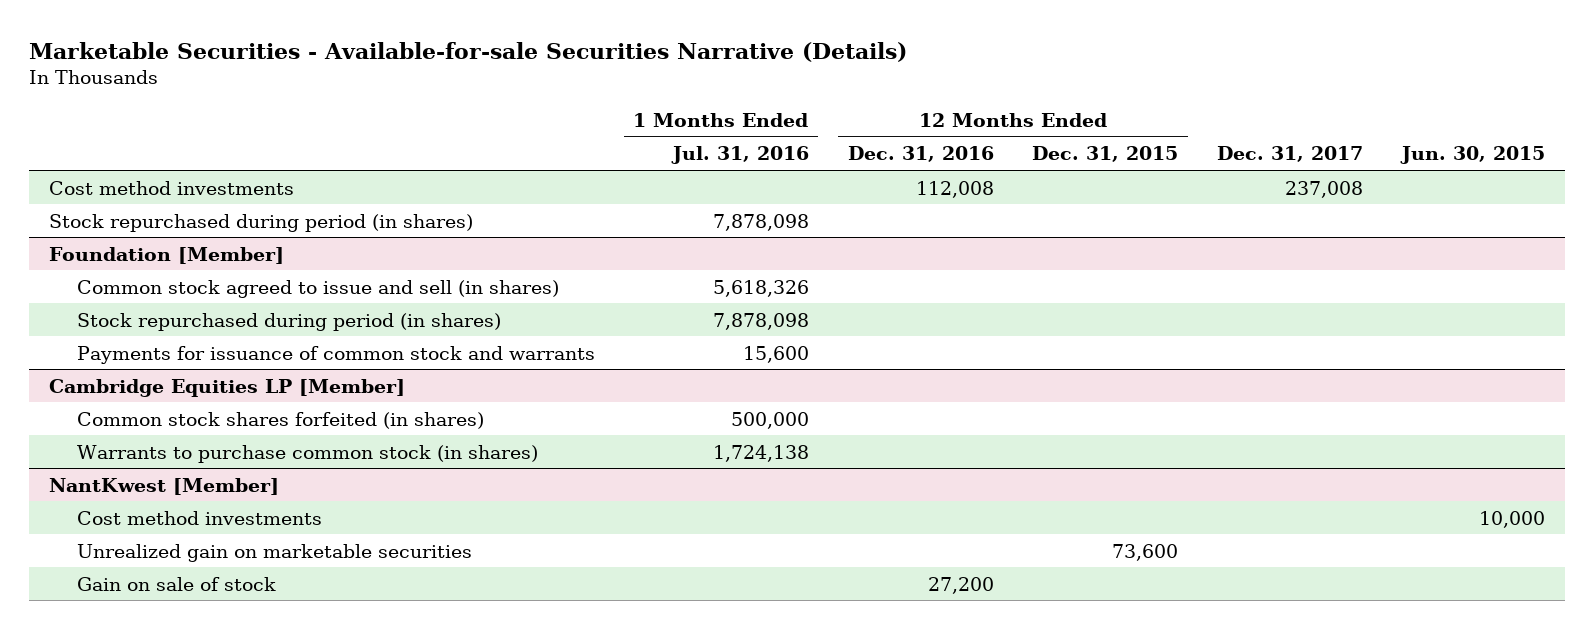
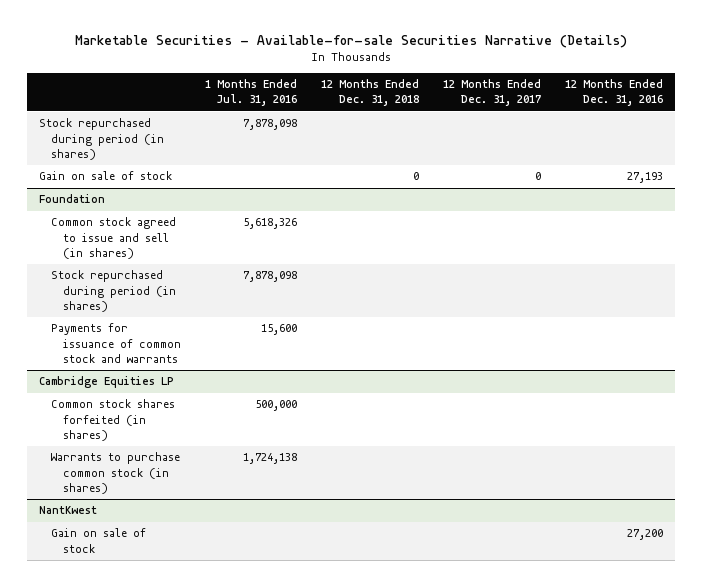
- | 1 Months Ended Jul. 31, 2016 | 12 Months Ended Dec. 31, 2016 | 12 Months Ended Dec. 31, 2015 | Dec. 31, 2017 | Jun. 30, 2015
+ | 1 Months Ended Jul. 31, 2016 | 12 Months Ended Dec. 31, 2018 | 12 Months Ended Dec. 31, 2017 | 12 Months Ended Dec. 31, 2016
- Cost method investments | | 112,008 | | 237,008 |
- Foundation [Member]
+ Gain on sale of stock | | 0 | 0 | 27,193
+ Foundation
- Cambridge Equities LP [Member]
+ Cambridge Equities LP
- NantKwest [Member]
- Cost method investments | | | | | 10,000
- Unrealized gain on marketable securities | | | 73,600 | |
+ NantKwest

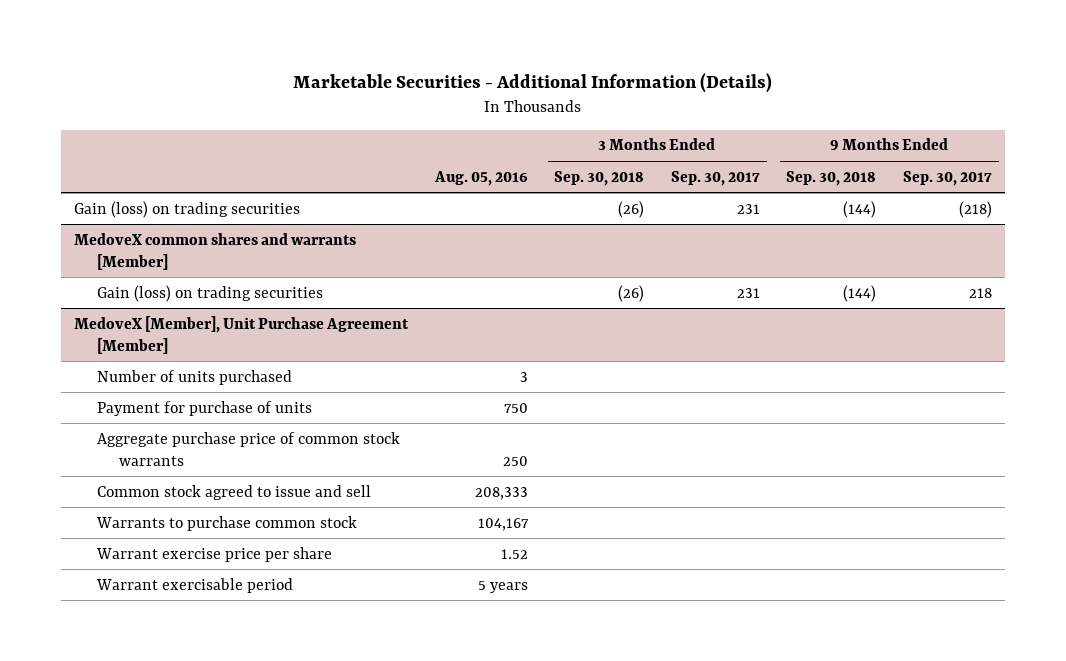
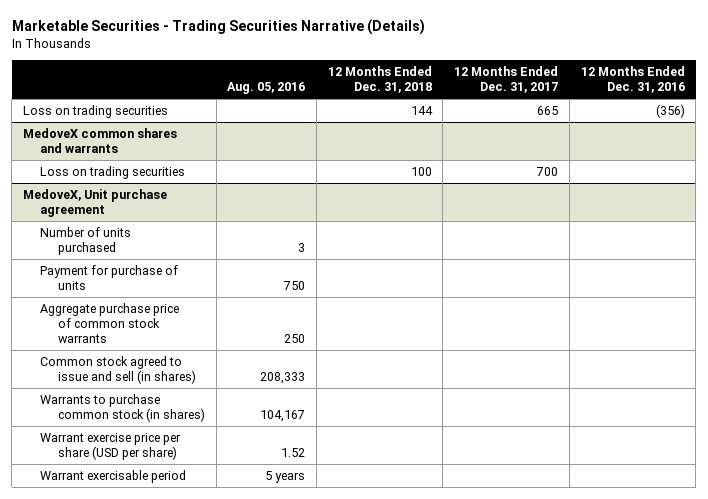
- Marketable Securities - Additional Information (Details)
+ Marketable Securities - Trading Securities Narrative (Details)
- | Aug. 05, 2016 | 3 Months Ended Sep. 30, 2018 | 3 Months Ended Sep. 30, 2017 | 9 Months Ended Sep. 30, 2018 | 9 Months Ended Sep. 30, 2017
+ | Aug. 05, 2016 | 12 Months Ended Dec. 31, 2018 | 12 Months Ended Dec. 31, 2017 | 12 Months Ended Dec. 31, 2016
- Gain (loss) on trading securities | | (26) | 231 | (144) | (218)
- MedoveX common shares and warrants [Member]
- Gain (loss) on trading securities | | (26) | 231 | (144) | 218
- MedoveX [Member], Unit Purchase Agreement [Member]
+ Loss on trading securities | | 144 | 665 | (356)
+ MedoveX common shares and warrants
+ Loss on trading securities | | 100 | 700 |
+ MedoveX, Unit purchase agreement
- Common stock agreed to issue and sell | 208,333 | | | |
- Warrants to purchase common stock | 104,167 | | | |
- Warrant exercise price per share | 1.52 | | | |
+ Common stock agreed to issue and sell (in shares) | 208,333 | | |
+ Warrants to purchase common stock (in shares) | 104,167 | | |
+ Warrant exercise price per share (USD per share) | 1.52 | | |

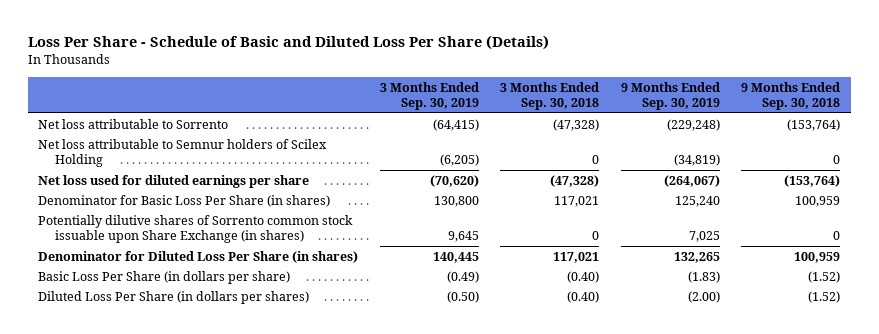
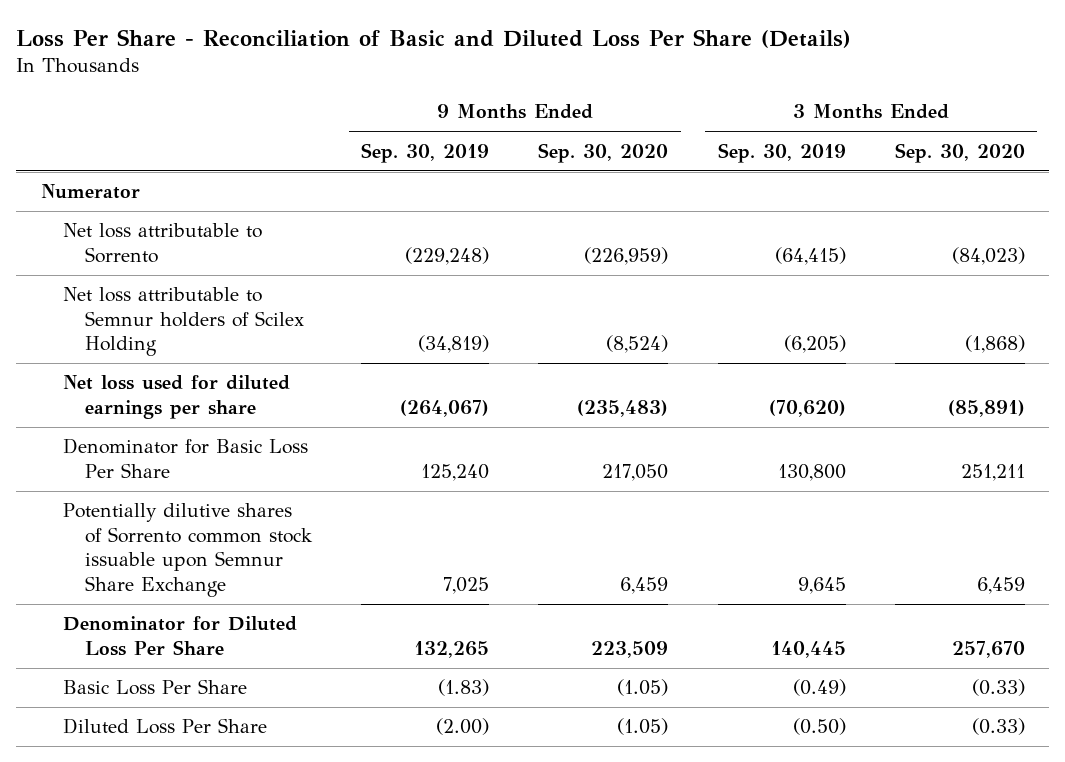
- Loss Per Share - Schedule of Basic and Diluted Loss Per Share (Details)
+ Loss Per Share - Reconciliation of Basic and Diluted Loss Per Share (Details)
- | 3 Months Ended Sep. 30, 2019 | 3 Months Ended Sep. 30, 2018 | 9 Months Ended Sep. 30, 2019 | 9 Months Ended Sep. 30, 2018
+ | 9 Months Ended Sep. 30, 2019 | 9 Months Ended Sep. 30, 2020 | 3 Months Ended Sep. 30, 2019 | 3 Months Ended Sep. 30, 2020
+ Numerator
- Denominator for Basic Loss Per Share (in shares) | 130,800 | 117,021 | 125,240 | 100,959
- Potentially dilutive shares of Sorrento common stock issuable upon Share Exchange (in shares) | 9,645 | 0 | 7,025 | 0
- Denominator for Diluted Loss Per Share (in shares) | 140,445 | 117,021 | 132,265 | 100,959
- Basic Loss Per Share (in dollars per share) | (0.49) | (0.40) | (1.83) | (1.52)
- Diluted Loss Per Share (in dollars per shares) | (0.50) | (0.40) | (2.00) | (1.52)
+ Denominator for Basic Loss Per Share | 125,240 | 217,050 | 130,800 | 251,211
+ Potentially dilutive shares of Sorrento common stock issuable upon Semnur Share Exchange | 7,025 | 6,459 | 9,645 | 6,459
+ Denominator for Diluted Loss Per Share | 132,265 | 223,509 | 140,445 | 257,670
+ Basic Loss Per Share | (1.83) | (1.05) | (0.49) | (0.33)
+ Diluted Loss Per Share | (2.00) | (1.05) | (0.50) | (0.33)

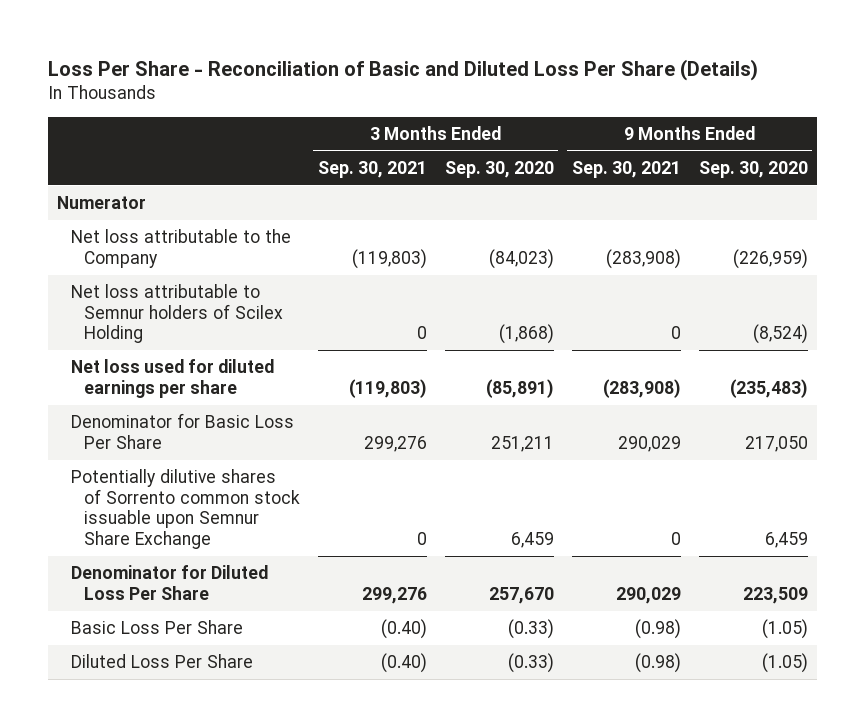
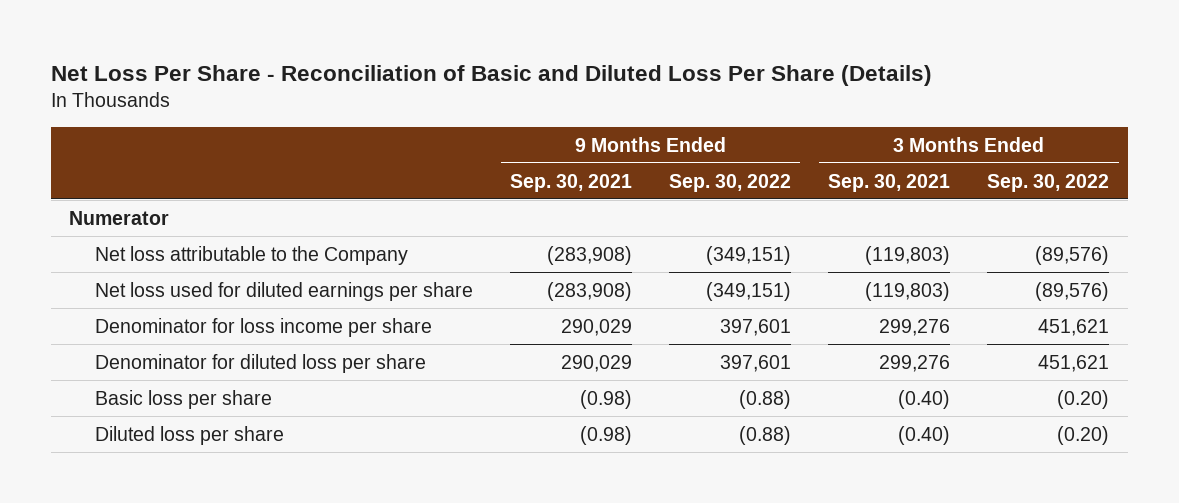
- Loss Per Share - Reconciliation of Basic and Diluted Loss Per Share (Details)
+ Net Loss Per Share - Reconciliation of Basic and Diluted Loss Per Share (Details)
- | 3 Months Ended Sep. 30, 2021 | 3 Months Ended Sep. 30, 2020 | 9 Months Ended Sep. 30, 2021 | 9 Months Ended Sep. 30, 2020
+ | 9 Months Ended Sep. 30, 2021 | 9 Months Ended Sep. 30, 2022 | 3 Months Ended Sep. 30, 2021 | 3 Months Ended Sep. 30, 2022
- Net loss attributable to Semnur holders of Scilex Holding | 0 | (1,868) | 0 | (8,524)
- Denominator for Basic Loss Per Share | 299,276 | 251,211 | 290,029 | 217,050
- Potentially dilutive shares of Sorrento common stock issuable upon Semnur Share Exchange | 0 | 6,459 | 0 | 6,459
- Denominator for Diluted Loss Per Share | 299,276 | 257,670 | 290,029 | 223,509
- Basic Loss Per Share | (0.40) | (0.33) | (0.98) | (1.05)
- Diluted Loss Per Share | (0.40) | (0.33) | (0.98) | (1.05)
+ Denominator for loss income per share | 290,029 | 397,601 | 299,276 | 451,621
+ Denominator for diluted loss per share | 290,029 | 397,601 | 299,276 | 451,621
+ Basic loss per share | (0.98) | (0.88) | (0.40) | (0.20)
+ Diluted loss per share | (0.98) | (0.88) | (0.40) | (0.20)

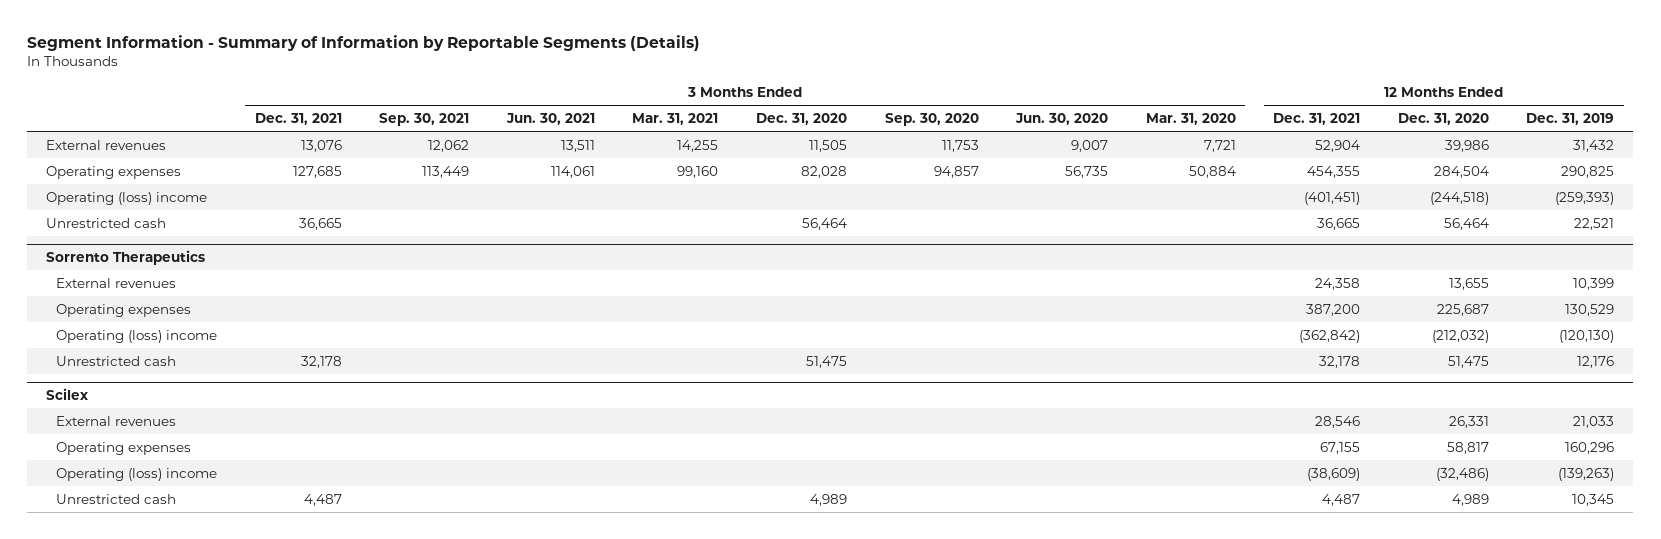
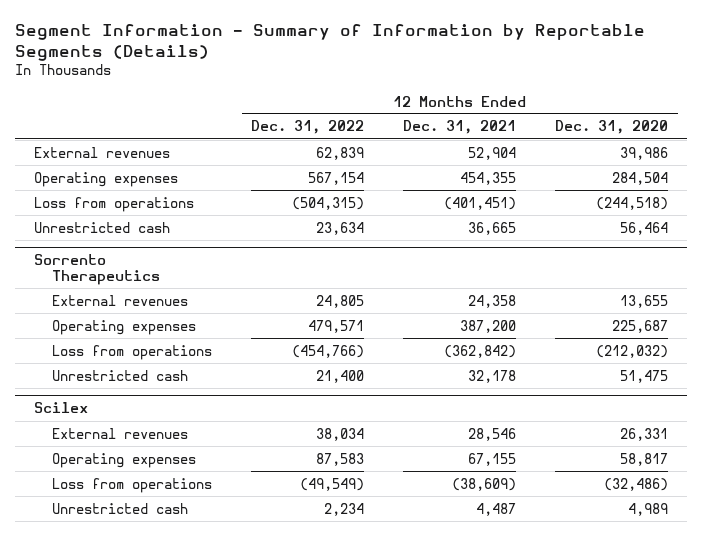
- | 3 Months Ended Dec. 31, 2021 | 3 Months Ended Sep. 30, 2021 | 3 Months Ended Jun. 30, 2021 | 3 Months Ended Mar. 31, 2021 | 3 Months Ended Dec. 31, 2020 | 3 Months Ended Sep. 30, 2020 | 3 Months Ended Jun. 30, 2020 | 3 Months Ended Mar. 31, 2020 | 12 Months Ended Dec. 31, 2021 | 12 Months Ended Dec. 31, 2020 | 12 Months Ended Dec. 31, 2019
+ | 12 Months Ended Dec. 31, 2022 | 12 Months Ended Dec. 31, 2021 | 12 Months Ended Dec. 31, 2020
- Operating (loss) income | | | | | | | | | (401,451) | (244,518) | (259,393)
+ Loss from operations | (504,315) | (401,451) | (244,518)
@ Sorrento Therapeutics
- Operating (loss) income | | | | | | | | | (362,842) | (212,032) | (120,130)
+ Loss from operations | (454,766) | (362,842) | (212,032)
@ Scilex
- Operating (loss) income | | | | | | | | | (38,609) | (32,486) | (139,263)
+ Loss from operations | (49,549) | (38,609) | (32,486)

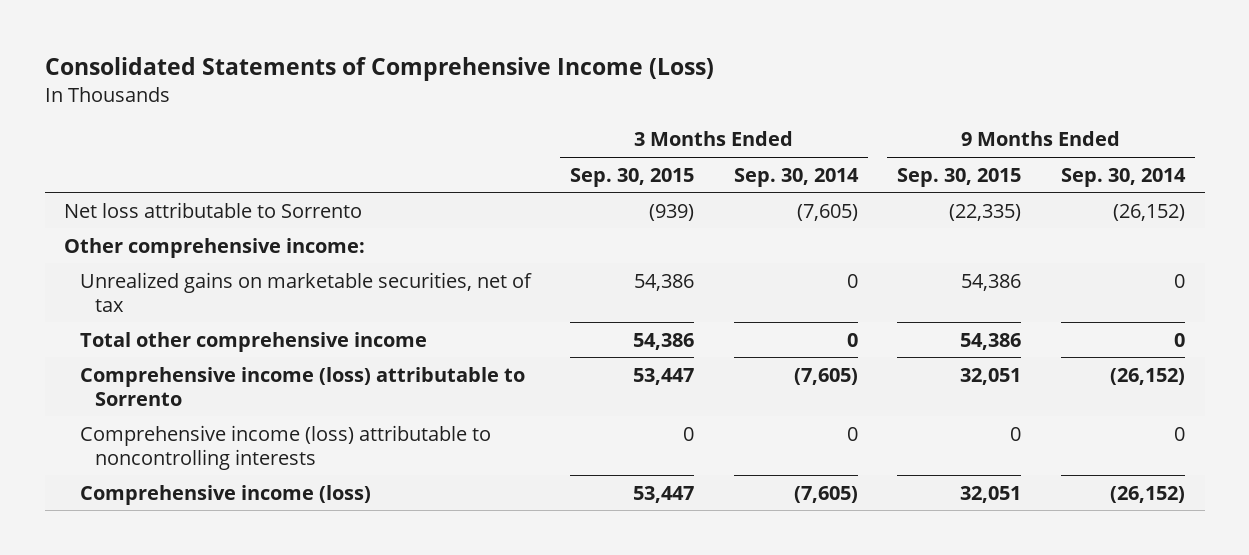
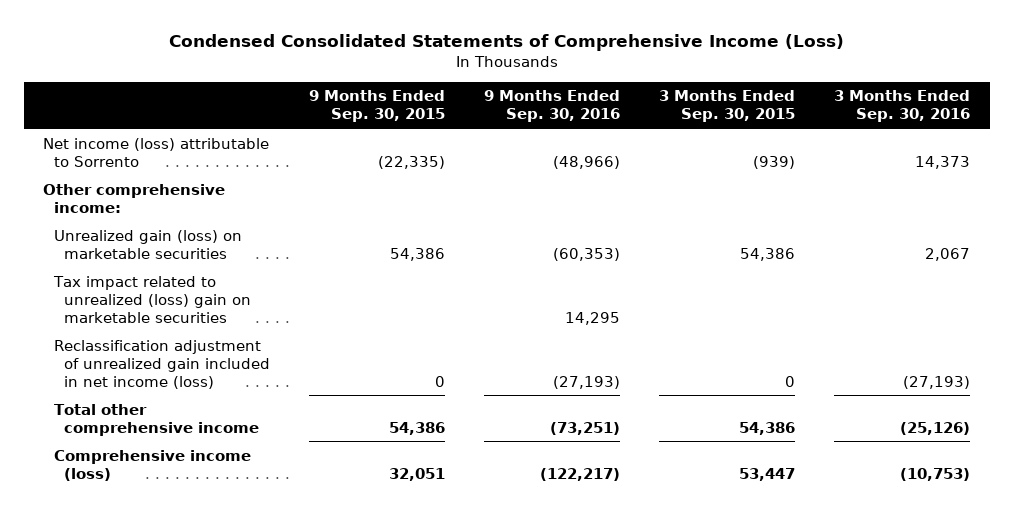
- Consolidated Statements of Comprehensive Income (Loss)
+ Condensed Consolidated Statements of Comprehensive Income (Loss)
- | 3 Months Ended Sep. 30, 2015 | 3 Months Ended Sep. 30, 2014 | 9 Months Ended Sep. 30, 2015 | 9 Months Ended Sep. 30, 2014
+ | 9 Months Ended Sep. 30, 2015 | 9 Months Ended Sep. 30, 2016 | 3 Months Ended Sep. 30, 2015 | 3 Months Ended Sep. 30, 2016
- Net loss attributable to Sorrento | (939) | (7,605) | (22,335) | (26,152)
+ Net income (loss) attributable to Sorrento | (22,335) | (48,966) | (939) | 14,373
- Unrealized gains on marketable securities, net of tax | 54,386 | 0 | 54,386 | 0
+ Unrealized gain (loss) on marketable securities | 54,386 | (60,353) | 54,386 | 2,067
+ Tax impact related to unrealized (loss) gain on marketable securities | | 14,295 | |
+ Reclassification adjustment of unrealized gain included in net income (loss) | 0 | (27,193) | 0 | (27,193)
- Comprehensive income (loss) attributable to Sorrento | 53,447 | (7,605) | 32,051 | (26,152)
- Comprehensive income (loss) attributable to noncontrolling interests | 0 | 0 | 0 | 0

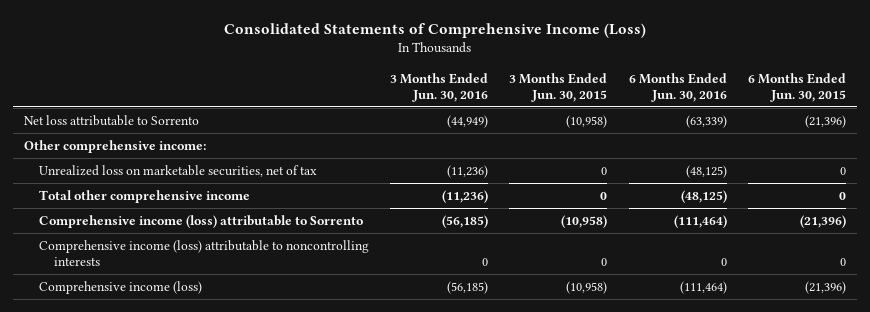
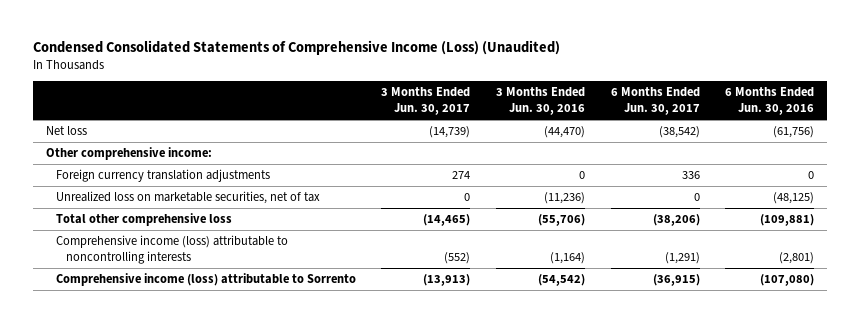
- Consolidated Statements of Comprehensive Income (Loss)
+ Condensed Consolidated Statements of Comprehensive Income (Loss) (Unaudited)
- | 3 Months Ended Jun. 30, 2016 | 3 Months Ended Jun. 30, 2015 | 6 Months Ended Jun. 30, 2016 | 6 Months Ended Jun. 30, 2015
+ | 3 Months Ended Jun. 30, 2017 | 3 Months Ended Jun. 30, 2016 | 6 Months Ended Jun. 30, 2017 | 6 Months Ended Jun. 30, 2016
- Net loss attributable to Sorrento | (44,949) | (10,958) | (63,339) | (21,396)
+ Net loss | (14,739) | (44,470) | (38,542) | (61,756)
+ Foreign currency translation adjustments | 274 | 0 | 336 | 0
- Total other comprehensive income | (11,236) | 0 | (48,125) | 0
- Comprehensive income (loss) attributable to Sorrento | (56,185) | (10,958) | (111,464) | (21,396)
- Comprehensive income (loss) attributable to noncontrolling interests | 0 | 0 | 0 | 0
- Comprehensive income (loss) | (56,185) | (10,958) | (111,464) | (21,396)
+ Total other comprehensive loss | (14,465) | (55,706) | (38,206) | (109,881)
+ Comprehensive income (loss) attributable to noncontrolling interests | (552) | (1,164) | (1,291) | (2,801)
+ Comprehensive income (loss) attributable to Sorrento | (13,913) | (54,542) | (36,915) | (107,080)

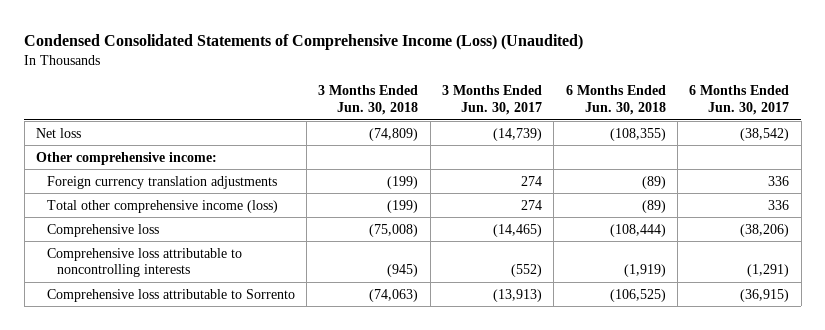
- | 3 Months Ended Jun. 30, 2017 | 3 Months Ended Jun. 30, 2016 | 6 Months Ended Jun. 30, 2017 | 6 Months Ended Jun. 30, 2016
+ | 3 Months Ended Jun. 30, 2018 | 3 Months Ended Jun. 30, 2017 | 6 Months Ended Jun. 30, 2018 | 6 Months Ended Jun. 30, 2017
- Unrealized loss on marketable securities, net of tax | 0 | (11,236) | 0 | (48,125)
- Total other comprehensive loss | (14,465) | (55,706) | (38,206) | (109,881)
- Comprehensive income (loss) attributable to noncontrolling interests | (552) | (1,164) | (1,291) | (2,801)
- Comprehensive income (loss) attributable to Sorrento | (13,913) | (54,542) | (36,915) | (107,080)
+ Total other comprehensive income (loss) | (199) | 274 | (89) | 336
+ Comprehensive loss | (75,008) | (14,465) | (108,444) | (38,206)
+ Comprehensive loss attributable to noncontrolling interests | (945) | (552) | (1,919) | (1,291)
+ Comprehensive loss attributable to Sorrento | (74,063) | (13,913) | (106,525) | (36,915)

